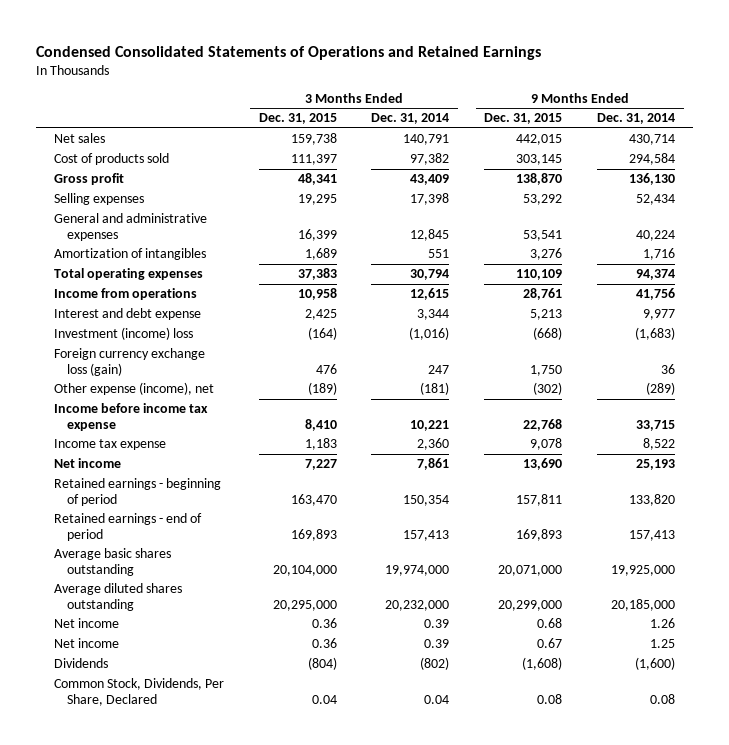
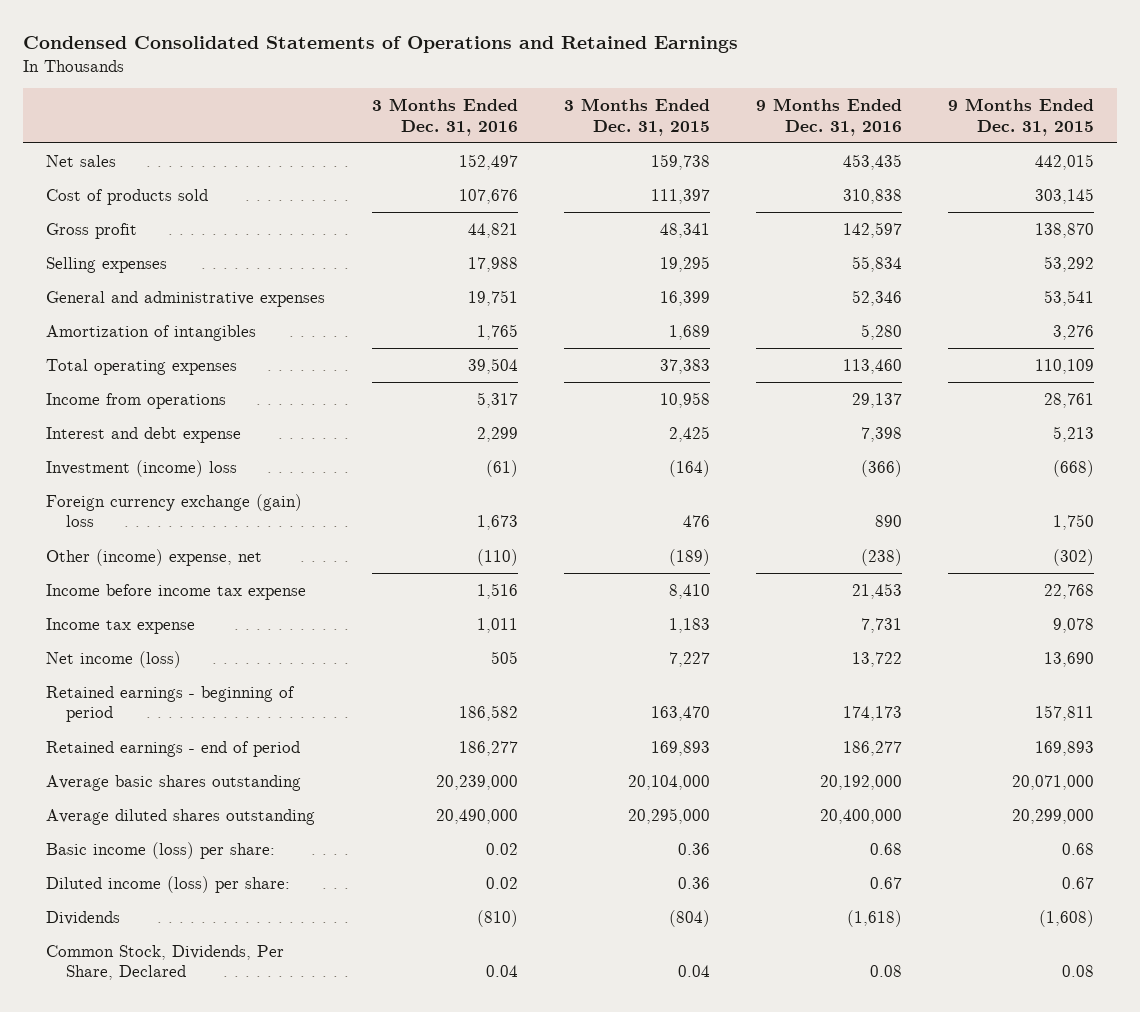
- | 3 Months Ended Dec. 31, 2015 | 3 Months Ended Dec. 31, 2014 | 9 Months Ended Dec. 31, 2015 | 9 Months Ended Dec. 31, 2014
+ | 3 Months Ended Dec. 31, 2016 | 3 Months Ended Dec. 31, 2015 | 9 Months Ended Dec. 31, 2016 | 9 Months Ended Dec. 31, 2015
- Foreign currency exchange loss (gain) | 476 | 247 | 1,750 | 36
- Other expense (income), net | (189) | (181) | (302) | (289)
+ Foreign currency exchange (gain) loss | 1,673 | 476 | 890 | 1,750
+ Other (income) expense, net | (110) | (189) | (238) | (302)
- Net income | 7,227 | 7,861 | 13,690 | 25,193
+ Net income (loss) | 505 | 7,227 | 13,722 | 13,690
- Net income | 0.36 | 0.39 | 0.68 | 1.26
- Net income | 0.36 | 0.39 | 0.67 | 1.25
+ Basic income (loss) per share: | 0.02 | 0.36 | 0.68 | 0.68
+ Diluted income (loss) per share: | 0.02 | 0.36 | 0.67 | 0.67

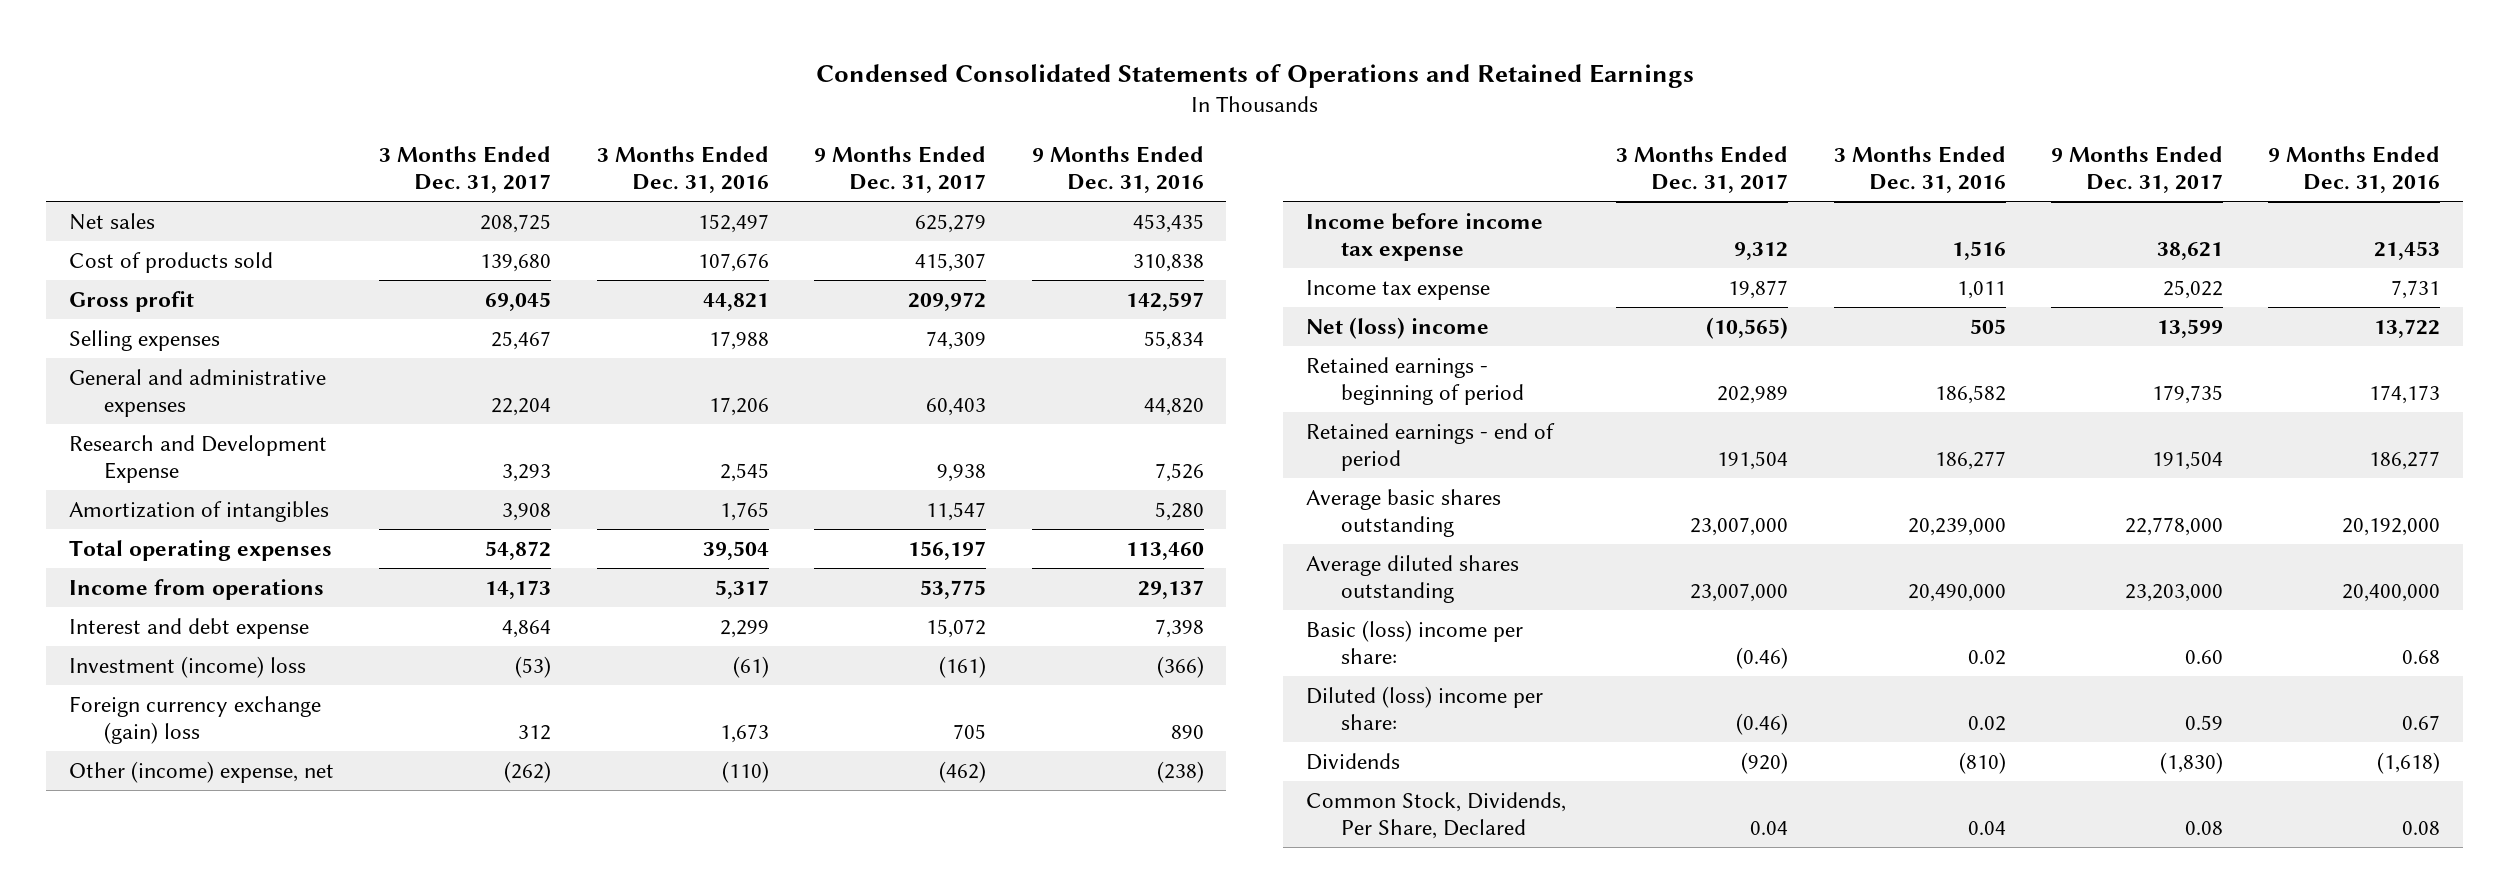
- | 3 Months Ended Dec. 31, 2016 | 3 Months Ended Dec. 31, 2015 | 9 Months Ended Dec. 31, 2016 | 9 Months Ended Dec. 31, 2015
+ | 3 Months Ended Dec. 31, 2017 | 3 Months Ended Dec. 31, 2016 | 9 Months Ended Dec. 31, 2017 | 9 Months Ended Dec. 31, 2016
- General and administrative expenses | 19,751 | 16,399 | 52,346 | 53,541
+ General and administrative expenses | 22,204 | 17,206 | 60,403 | 44,820
+ Research and Development Expense | 3,293 | 2,545 | 9,938 | 7,526
- Net income (loss) | 505 | 7,227 | 13,722 | 13,690
+ Net (loss) income | (10,565) | 505 | 13,599 | 13,722
- Basic income (loss) per share: | 0.02 | 0.36 | 0.68 | 0.68
- Diluted income (loss) per share: | 0.02 | 0.36 | 0.67 | 0.67
+ Basic (loss) income per share: | (0.46) | 0.02 | 0.60 | 0.68
+ Diluted (loss) income per share: | (0.46) | 0.02 | 0.59 | 0.67

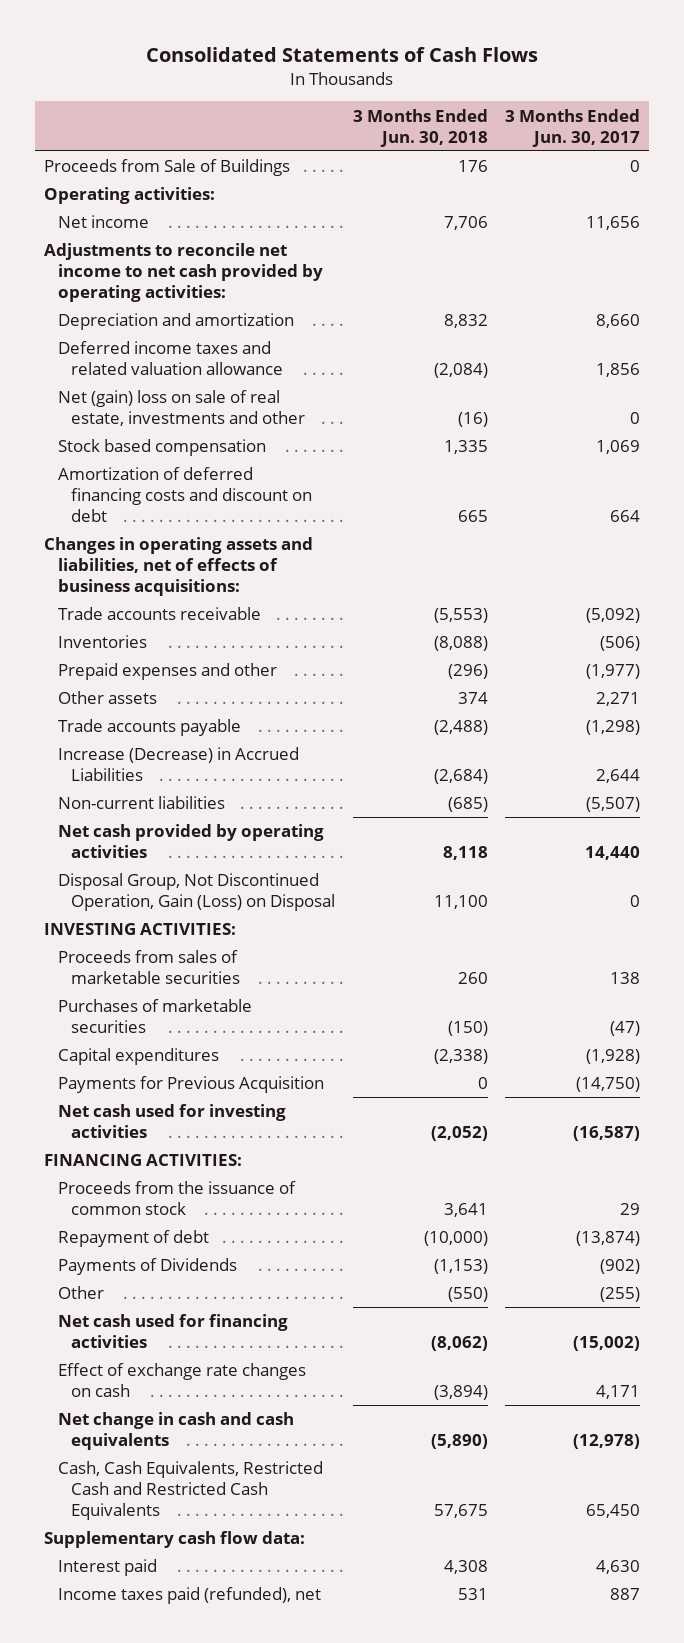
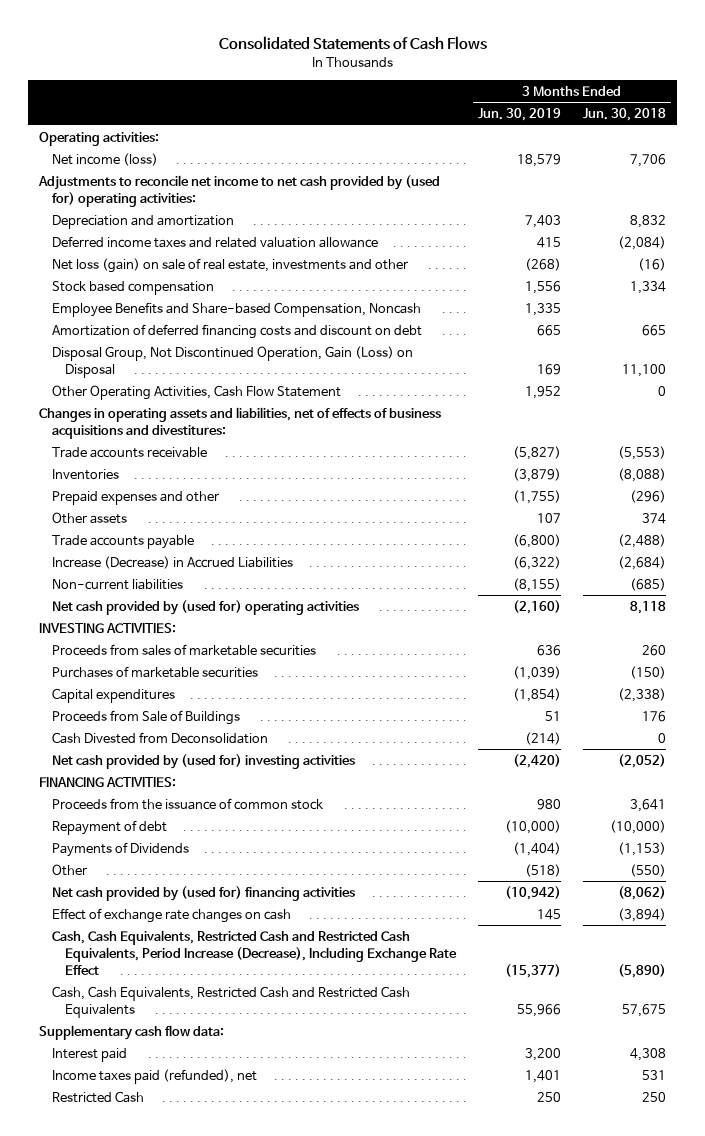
- | 3 Months Ended Jun. 30, 2018 | 3 Months Ended Jun. 30, 2017
+ | 3 Months Ended Jun. 30, 2019 | 3 Months Ended Jun. 30, 2018
- Net income | 7,706 | 11,656
- Adjustments to reconcile net income to net cash provided by operating activities:
+ Net income (loss) | 18,579 | 7,706
+ Adjustments to reconcile net income to net cash provided by (used for) operating activities:
- Net (gain) loss on sale of real estate, investments and other | (16) | 0
- Stock based compensation | 1,335 | 1,069
+ Net loss (gain) on sale of real estate, investments and other | (268) | (16)
+ Stock based compensation | 1,556 | 1,334
+ Employee Benefits and Share-based Compensation, Noncash | 1,335 |
- Changes in operating assets and liabilities, net of effects of business acquisitions:
moved up: Disposal Group, Not Discontinued Operation, Gain (Loss) on Disposal | 169 | 11,100
+ Other Operating Activities, Cash Flow Statement | 1,952 | 0
+ Changes in operating assets and liabilities, net of effects of business acquisitions and divestitures:
- Net cash provided by operating activities | 8,118 | 14,440
+ Net cash provided by (used for) operating activities | (2,160) | 8,118
- Payments for Previous Acquisition | 0 | (14,750)
- Net cash used for investing activities | (2,052) | (16,587)
moved down: Proceeds from Sale of Buildings | 51 | 176
+ Cash Divested from Deconsolidation | (214) | 0
+ Net cash provided by (used for) investing activities | (2,420) | (2,052)
- Net cash used for financing activities | (8,062) | (15,002)
+ Net cash provided by (used for) financing activities | (10,942) | (8,062)
- Net change in cash and cash equivalents | (5,890) | (12,978)
+ Cash, Cash Equivalents, Restricted Cash and Restricted Cash Equivalents, Period Increase (Decrease), Including Exchange Rate Effect | (15,377) | (5,890)
+ Restricted Cash | 250 | 250

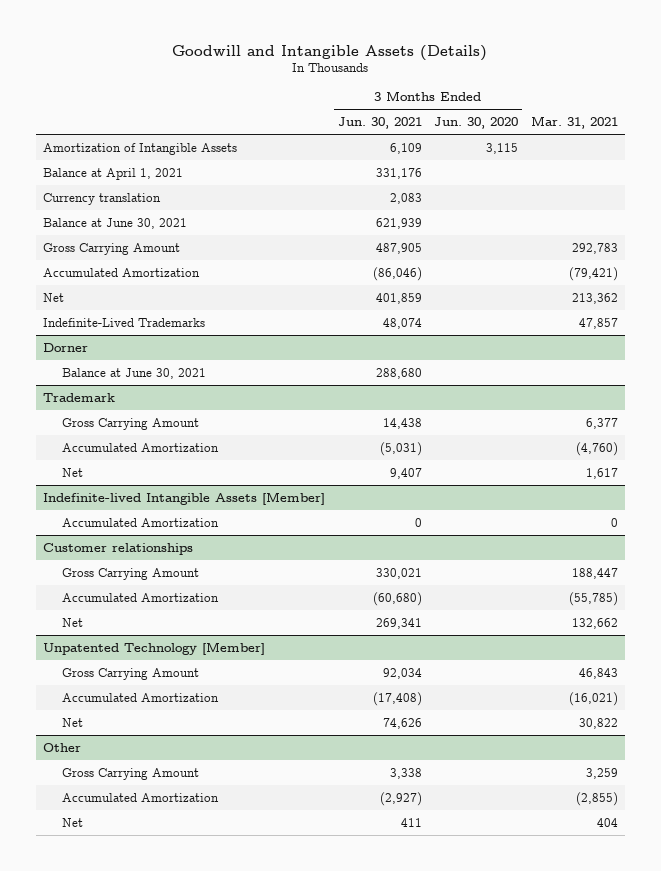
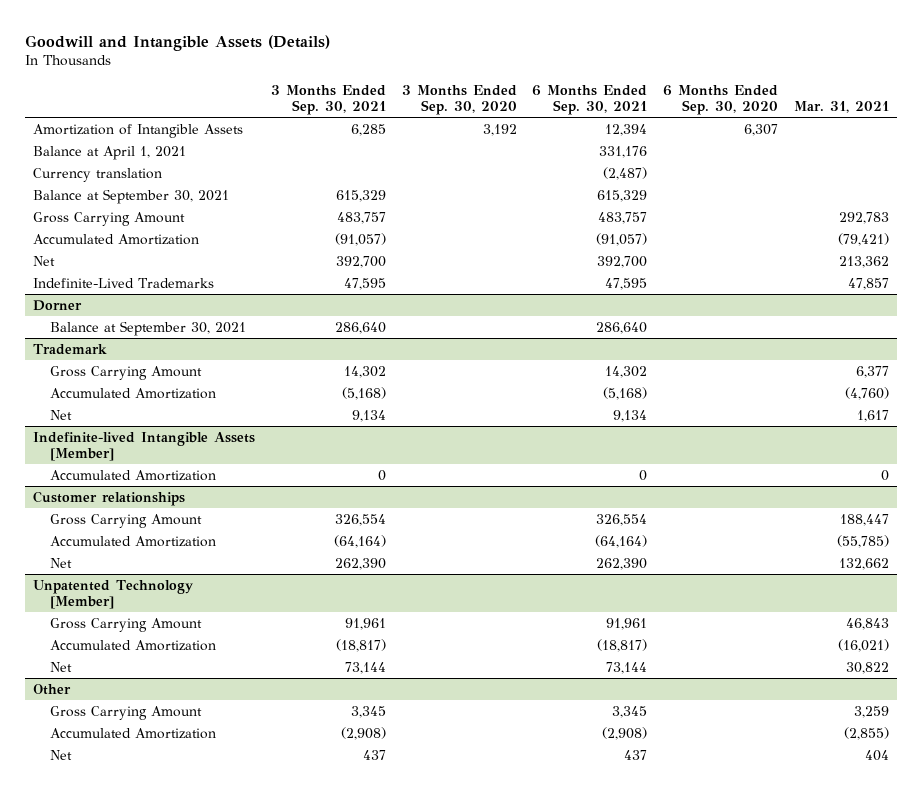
- | 3 Months Ended Jun. 30, 2021 | 3 Months Ended Jun. 30, 2020 | Mar. 31, 2021
+ | 3 Months Ended Sep. 30, 2021 | 3 Months Ended Sep. 30, 2020 | 6 Months Ended Sep. 30, 2021 | 6 Months Ended Sep. 30, 2020 | Mar. 31, 2021
- Balance at June 30, 2021 | 621,939 | |
+ Balance at September 30, 2021 | 615,329 | | 615,329 | |
@ Dorner
- Balance at June 30, 2021 | 288,680 | |
+ Balance at September 30, 2021 | 286,640 | | 286,640 | |

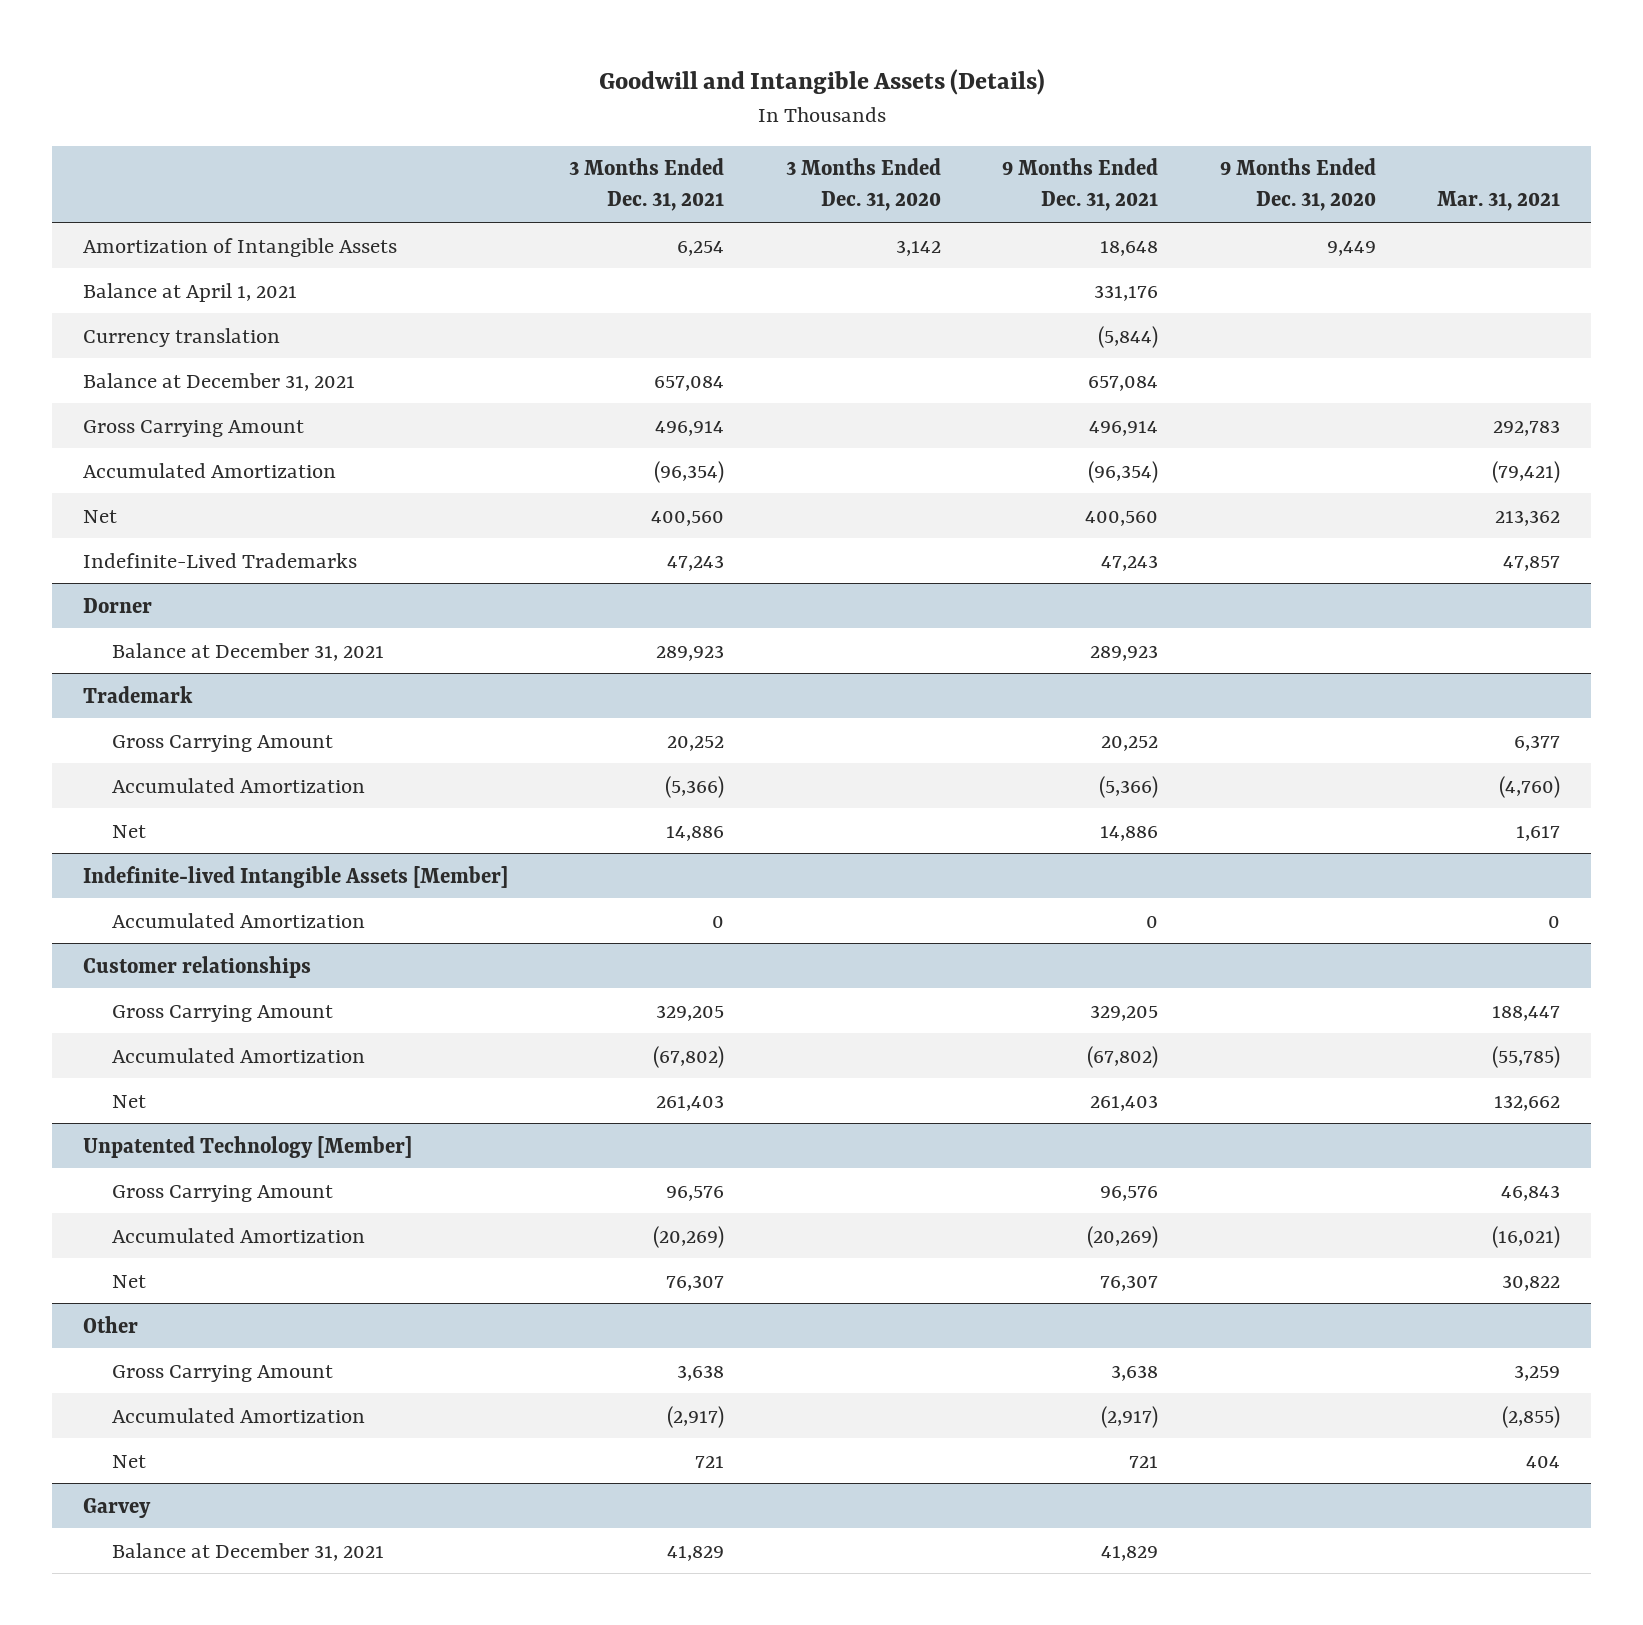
- | 3 Months Ended Sep. 30, 2021 | 3 Months Ended Sep. 30, 2020 | 6 Months Ended Sep. 30, 2021 | 6 Months Ended Sep. 30, 2020 | Mar. 31, 2021
+ | 3 Months Ended Dec. 31, 2021 | 3 Months Ended Dec. 31, 2020 | 9 Months Ended Dec. 31, 2021 | 9 Months Ended Dec. 31, 2020 | Mar. 31, 2021
- Balance at September 30, 2021 | 615,329 | | 615,329 | |
+ Balance at December 31, 2021 | 657,084 | | 657,084 | |
@ Dorner
- Balance at September 30, 2021 | 286,640 | | 286,640 | |
+ Balance at December 31, 2021 | 289,923 | | 289,923 | |
+ Garvey
+ Balance at December 31, 2021 | 41,829 | | 41,829 | |

